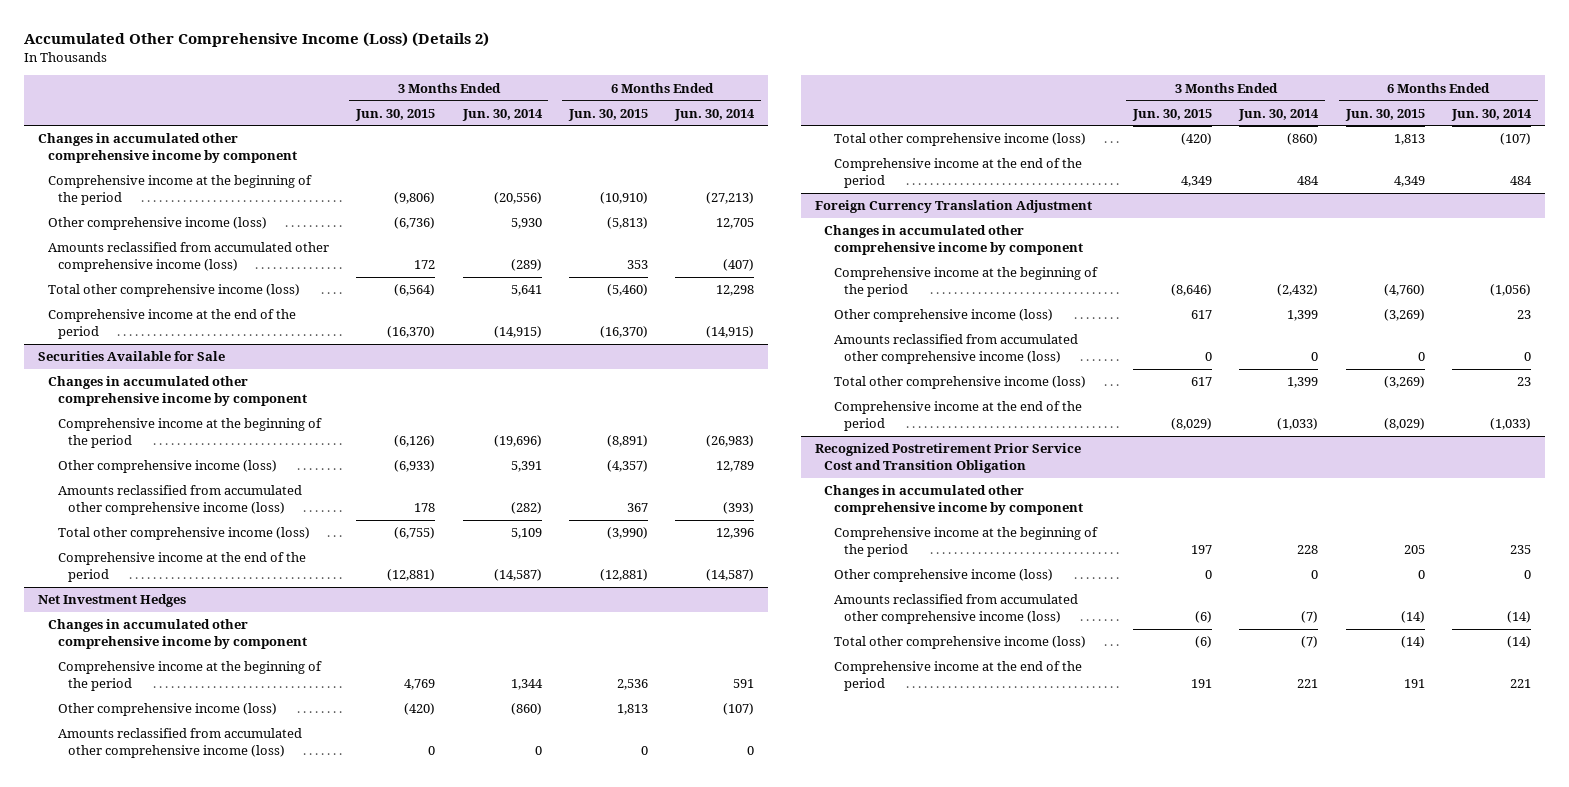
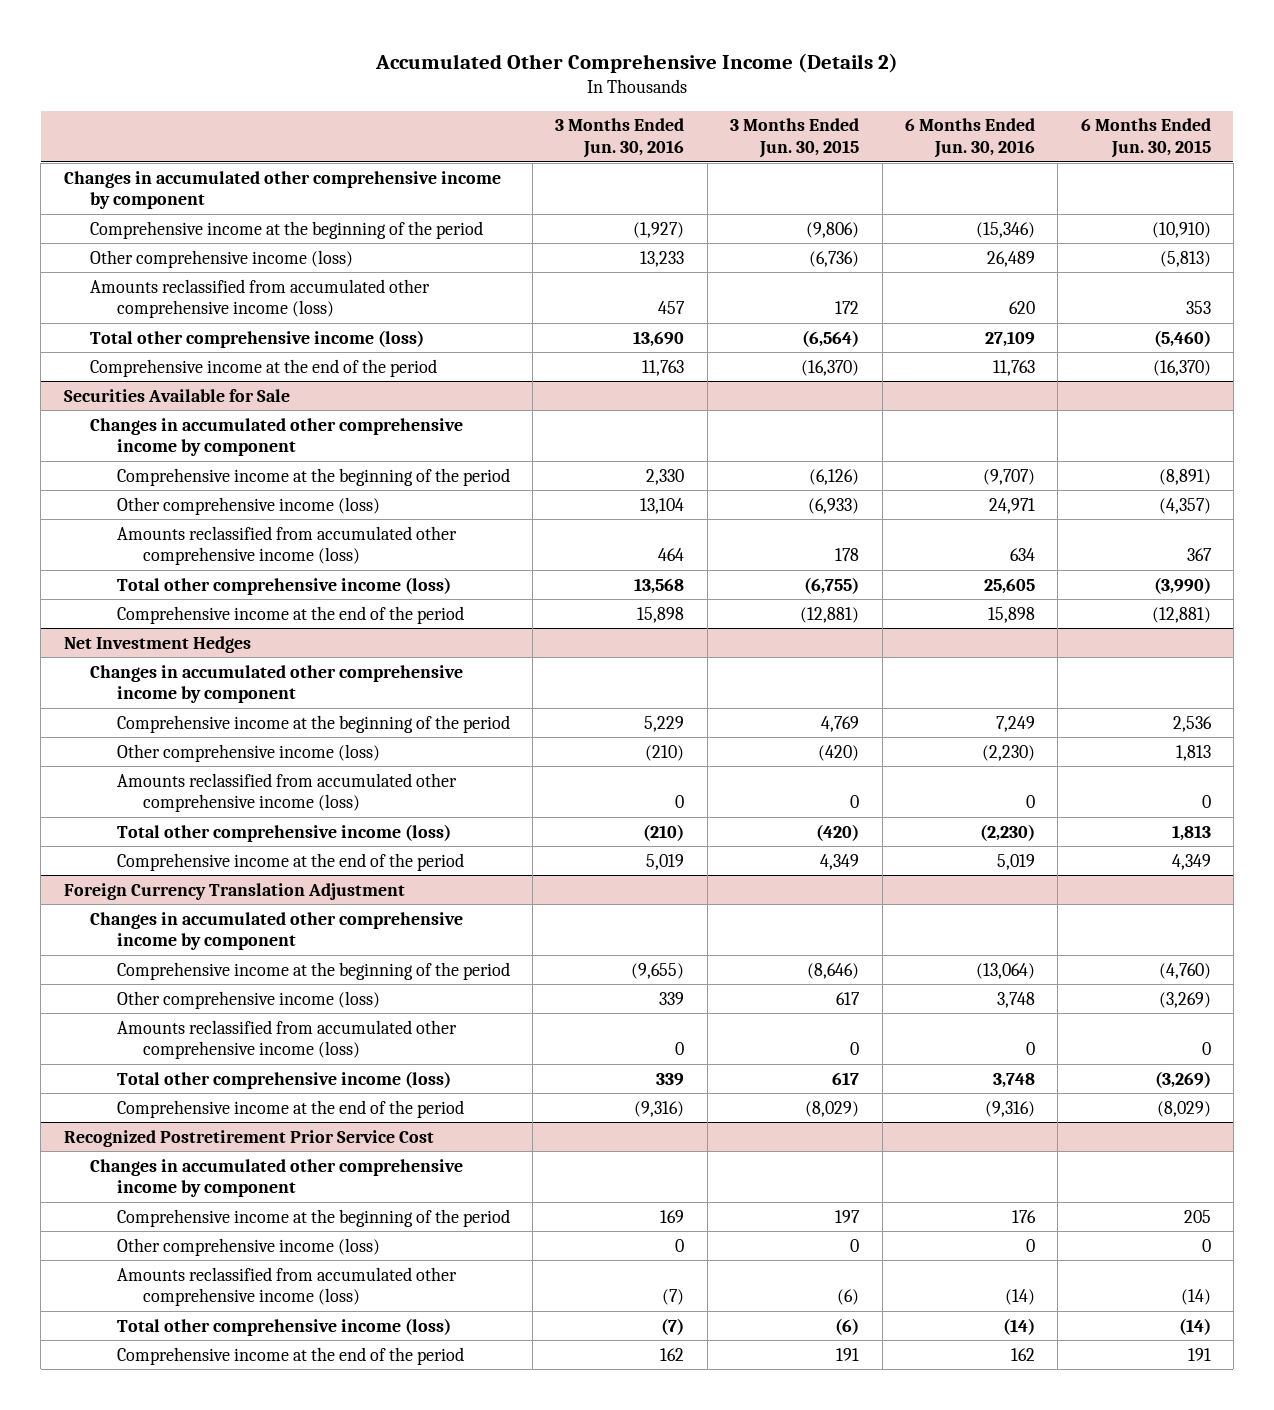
- Accumulated Other Comprehensive Income (Loss) (Details 2)
+ Accumulated Other Comprehensive Income (Details 2)
- | 3 Months Ended Jun. 30, 2015 | 3 Months Ended Jun. 30, 2014 | 6 Months Ended Jun. 30, 2015 | 6 Months Ended Jun. 30, 2014
+ | 3 Months Ended Jun. 30, 2016 | 3 Months Ended Jun. 30, 2015 | 6 Months Ended Jun. 30, 2016 | 6 Months Ended Jun. 30, 2015
- Recognized Postretirement Prior Service Cost and Transition Obligation
+ Recognized Postretirement Prior Service Cost

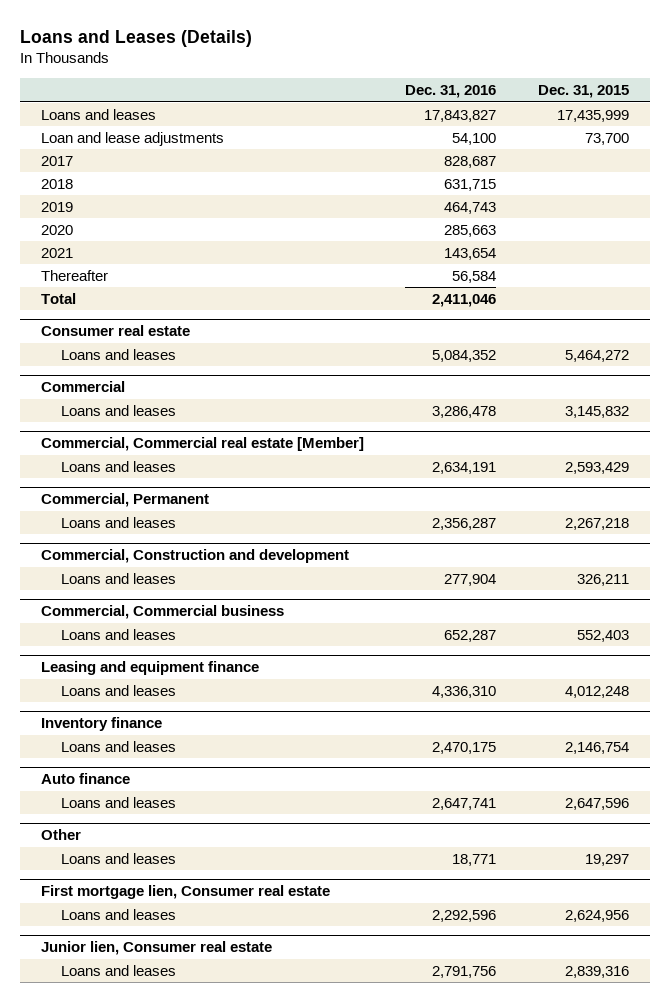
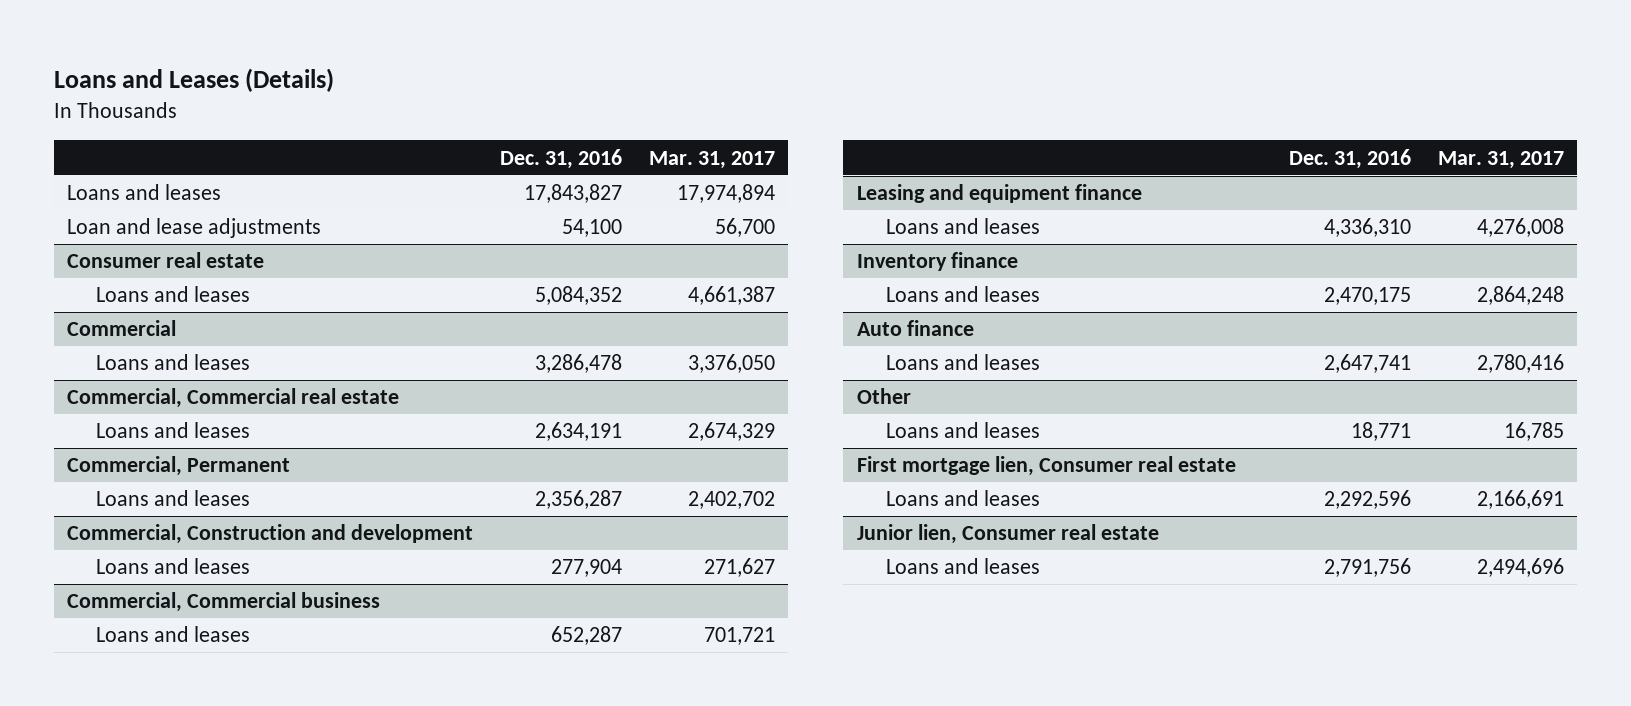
- | Dec. 31, 2016 | Dec. 31, 2015
+ | Dec. 31, 2016 | Mar. 31, 2017
- 2017 | 828,687 |
- 2018 | 631,715 |
- 2019 | 464,743 |
- 2020 | 285,663 |
- 2021 | 143,654 |
- Thereafter | 56,584 |
- Total | 2,411,046 |
- Commercial, Commercial real estate [Member]
+ Commercial, Commercial real estate

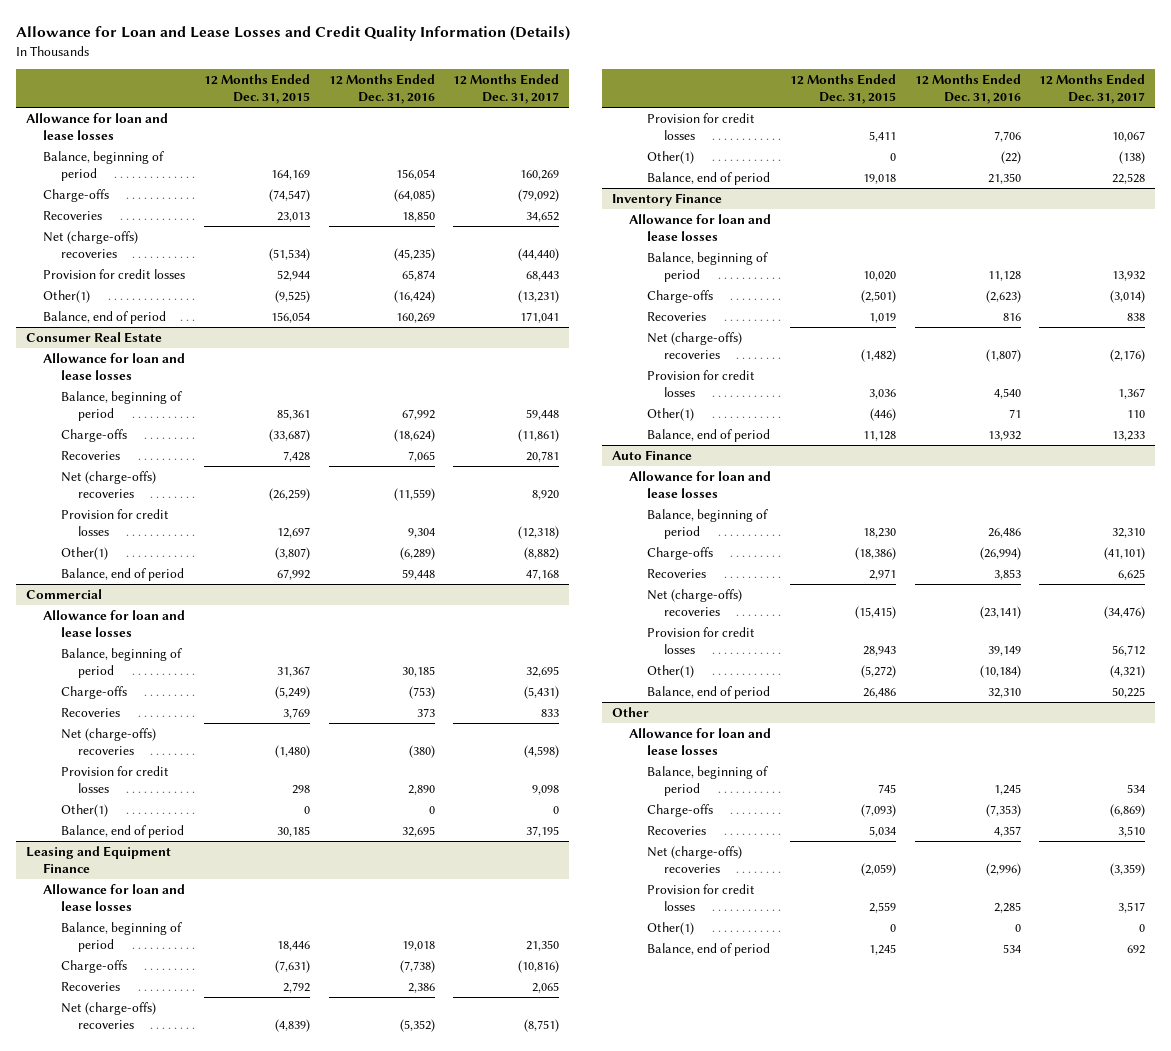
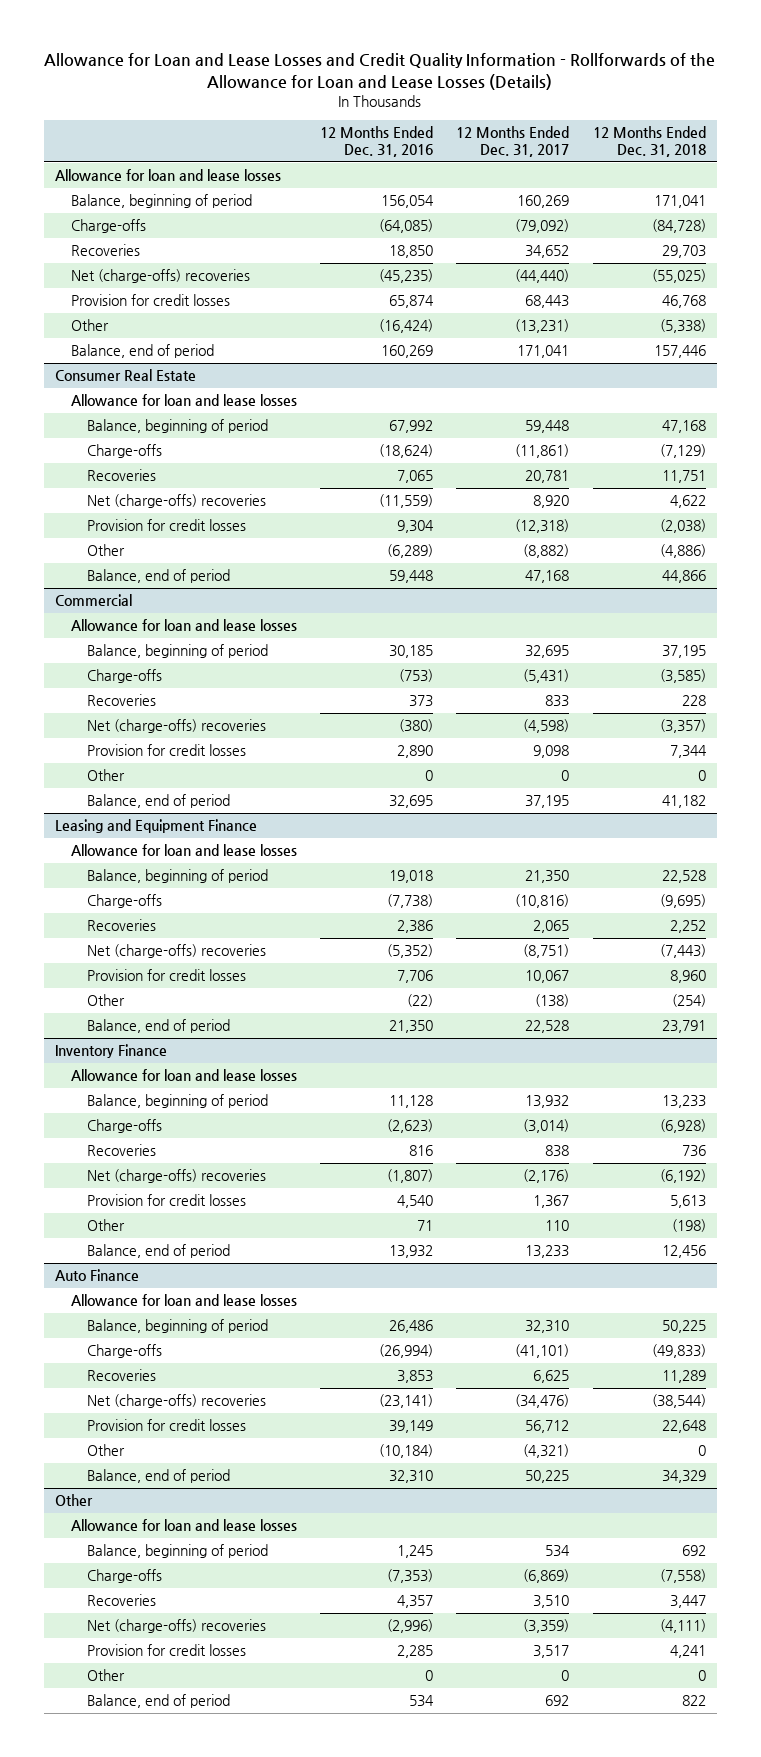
- Allowance for Loan and Lease Losses and Credit Quality Information (Details)
+ Allowance for Loan and Lease Losses and Credit Quality Information - Rollforwards of the Allowance for Loan and Lease Losses (Details)
- | 12 Months Ended Dec. 31, 2015 | 12 Months Ended Dec. 31, 2016 | 12 Months Ended Dec. 31, 2017
+ | 12 Months Ended Dec. 31, 2016 | 12 Months Ended Dec. 31, 2017 | 12 Months Ended Dec. 31, 2018
- Other(1) | (9,525) | (16,424) | (13,231)
+ Other | (16,424) | (13,231) | (5,338)
@ Consumer Real Estate
- Other(1) | (3,807) | (6,289) | (8,882)
+ Other | (6,289) | (8,882) | (4,886)
@ Commercial
- Other(1) | 0 | 0 | 0
+ Other | 0 | 0 | 0
@ Leasing and Equipment Finance
- Other(1) | 0 | (22) | (138)
+ Other | (22) | (138) | (254)
@ Inventory Finance
- Other(1) | (446) | 71 | 110
+ Other | 71 | 110 | (198)
@ Auto Finance
- Other(1) | (5,272) | (10,184) | (4,321)
+ Other | (10,184) | (4,321) | 0
@ Other
- Other(1) | 0 | 0 | 0
+ Other | 0 | 0 | 0

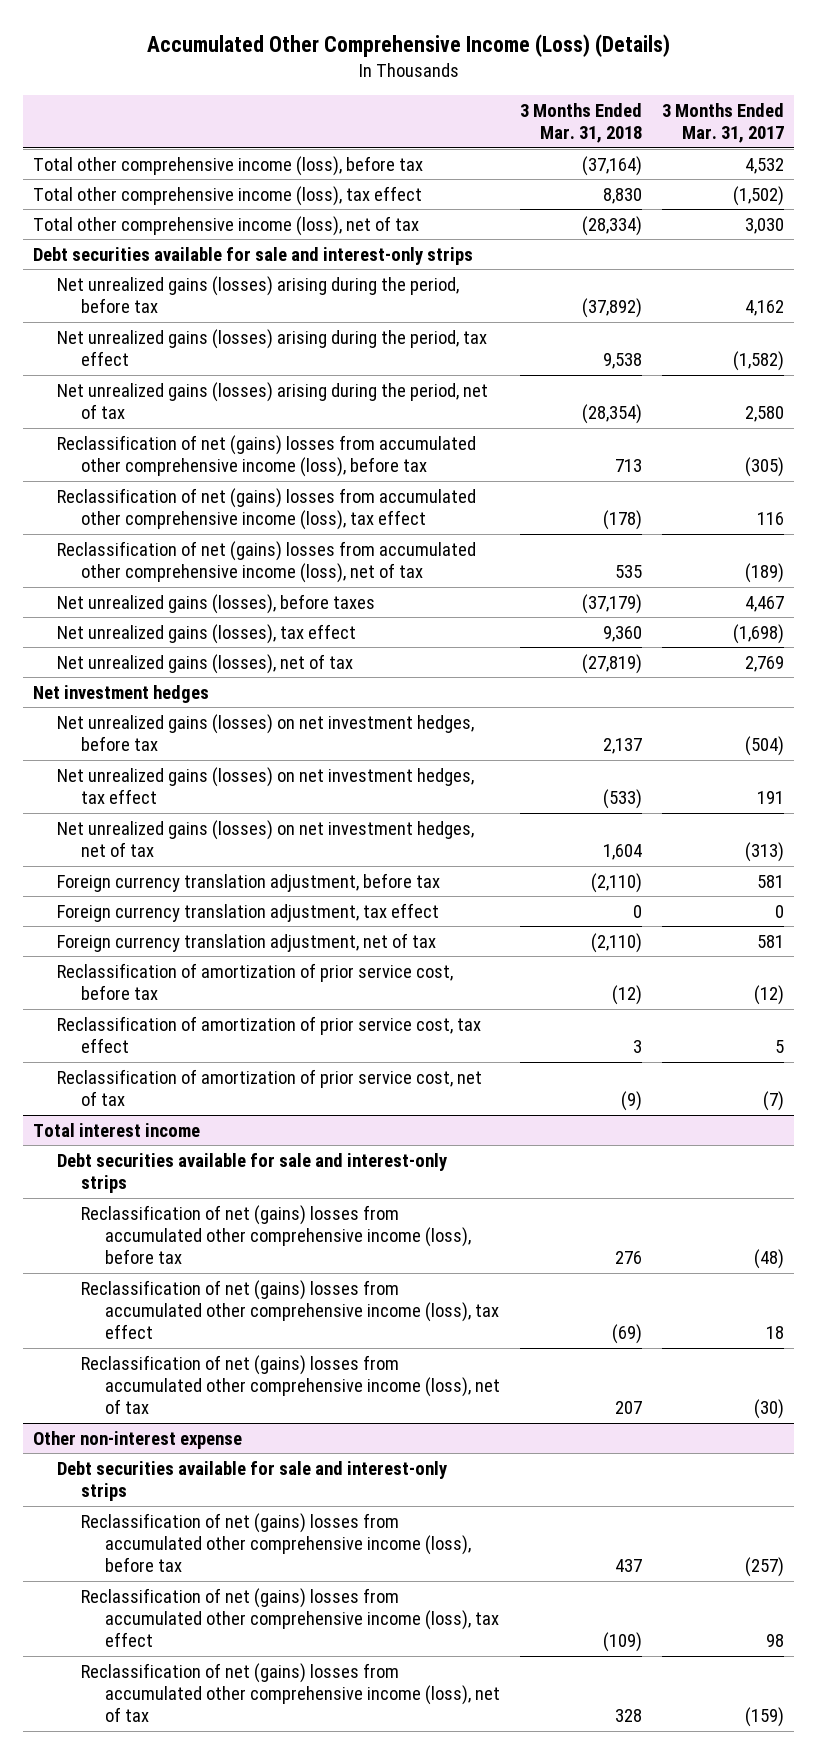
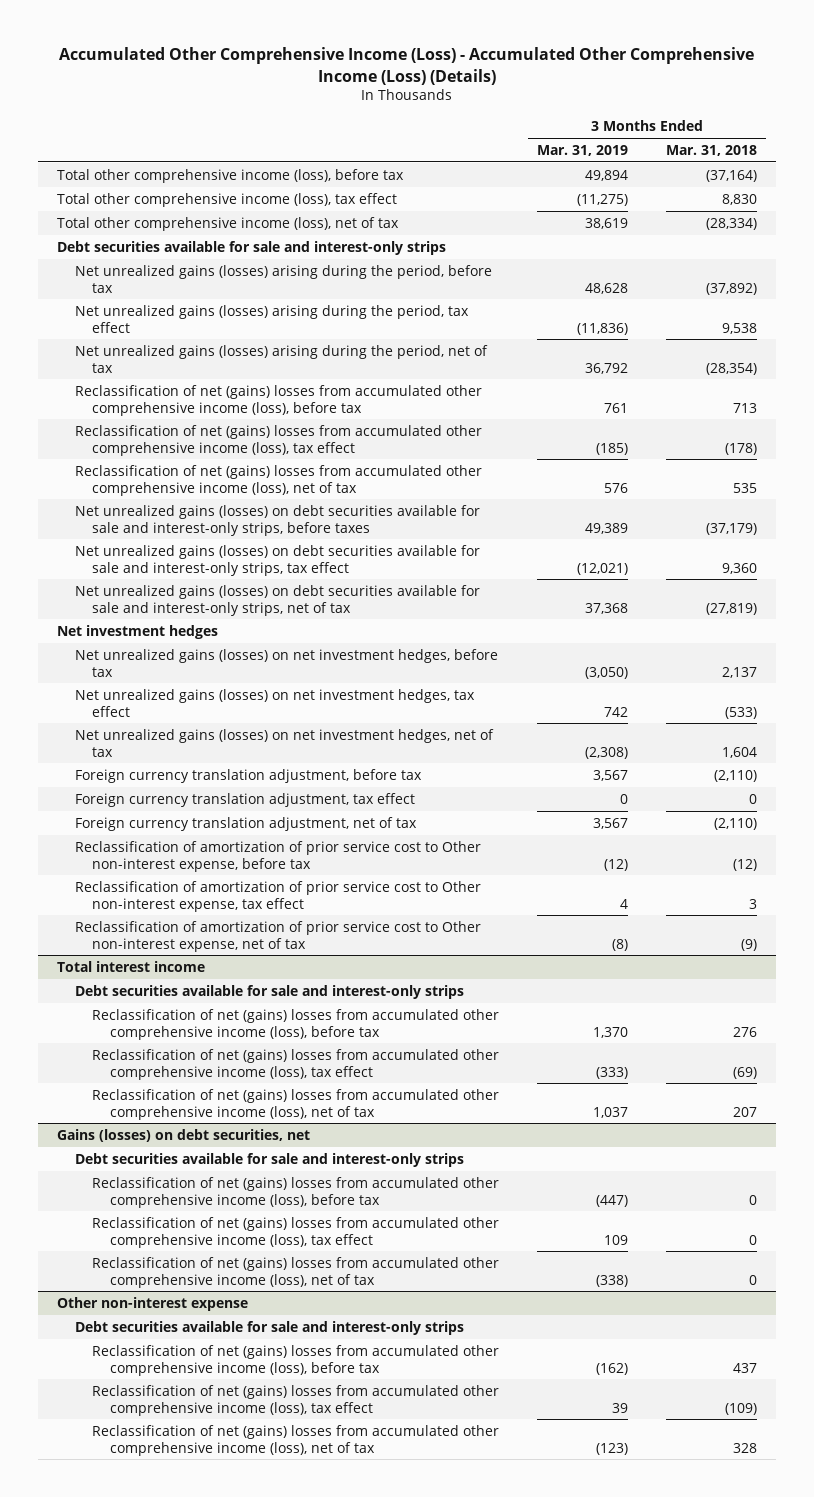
- Accumulated Other Comprehensive Income (Loss) (Details)
+ Accumulated Other Comprehensive Income (Loss) - Accumulated Other Comprehensive Income (Loss) (Details)
- | 3 Months Ended Mar. 31, 2018 | 3 Months Ended Mar. 31, 2017
+ | 3 Months Ended Mar. 31, 2019 | 3 Months Ended Mar. 31, 2018
- Net unrealized gains (losses), before taxes | (37,179) | 4,467
- Net unrealized gains (losses), tax effect | 9,360 | (1,698)
- Net unrealized gains (losses), net of tax | (27,819) | 2,769
+ Net unrealized gains (losses) on debt securities available for sale and interest-only strips, before taxes | 49,389 | (37,179)
+ Net unrealized gains (losses) on debt securities available for sale and interest-only strips, tax effect | (12,021) | 9,360
+ Net unrealized gains (losses) on debt securities available for sale and interest-only strips, net of tax | 37,368 | (27,819)
- Reclassification of amortization of prior service cost, before tax | (12) | (12)
- Reclassification of amortization of prior service cost, tax effect | 3 | 5
- Reclassification of amortization of prior service cost, net of tax | (9) | (7)
+ Reclassification of amortization of prior service cost to Other non-interest expense, before tax | (12) | (12)
+ Reclassification of amortization of prior service cost to Other non-interest expense, tax effect | 4 | 3
+ Reclassification of amortization of prior service cost to Other non-interest expense, net of tax | (8) | (9)
+ Gains (losses) on debt securities, net
+ Debt securities available for sale and interest-only strips
+ Reclassification of net (gains) losses from accumulated other comprehensive income (loss), before tax | (447) | 0
+ Reclassification of net (gains) losses from accumulated other comprehensive income (loss), tax effect | 109 | 0
+ Reclassification of net (gains) losses from accumulated other comprehensive income (loss), net of tax | (338) | 0

